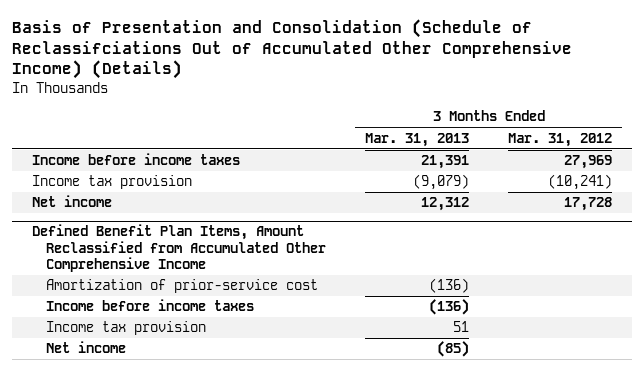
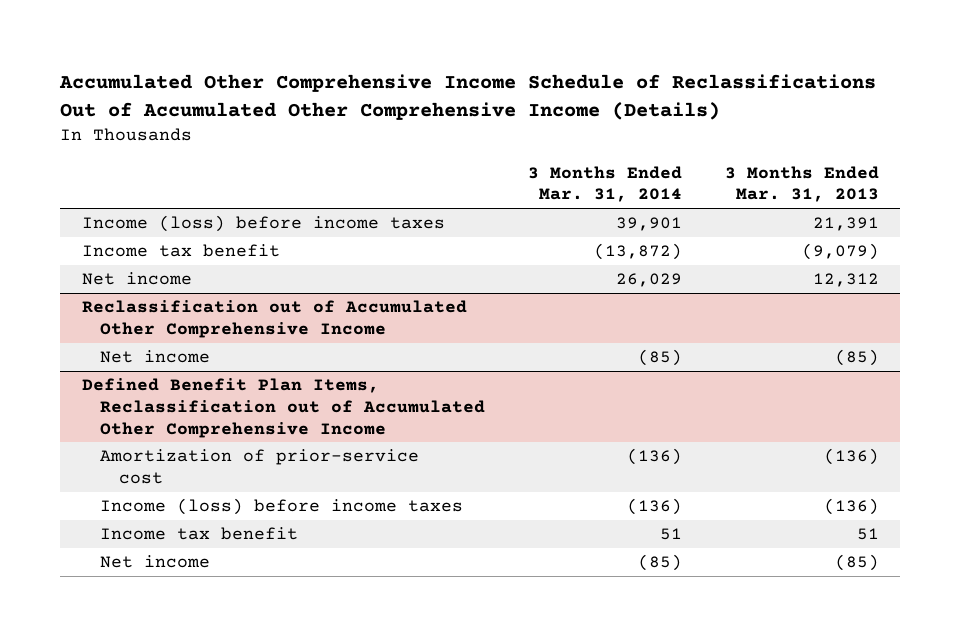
- Basis of Presentation and Consolidation (Schedule of Reclassifciations Out of Accumulated Other Comprehensive Income) (Details)
+ Accumulated Other Comprehensive Income Schedule of Reclassifications Out of Accumulated Other Comprehensive Income (Details)
- | 3 Months Ended Mar. 31, 2013 | 3 Months Ended Mar. 31, 2012
+ | 3 Months Ended Mar. 31, 2014 | 3 Months Ended Mar. 31, 2013
- Income before income taxes | 21,391 | 27,969
- Income tax provision | (9,079) | (10,241)
+ Income (loss) before income taxes | 39,901 | 21,391
+ Income tax benefit | (13,872) | (9,079)
- Defined Benefit Plan Items, Amount Reclassified from Accumulated Other Comprehensive Income
+ Reclassification out of Accumulated Other Comprehensive Income
+ Net income | (85) | (85)
+ Defined Benefit Plan Items, Reclassification out of Accumulated Other Comprehensive Income
- Income before income taxes | (136) |
- Income tax provision | 51 |
+ Income (loss) before income taxes | (136) | (136)
+ Income tax benefit | 51 | 51

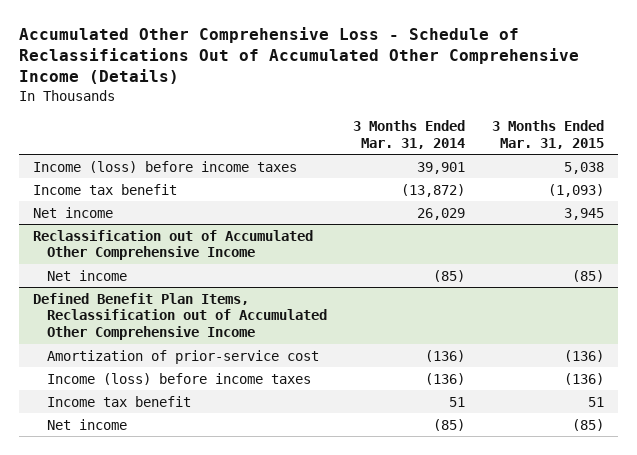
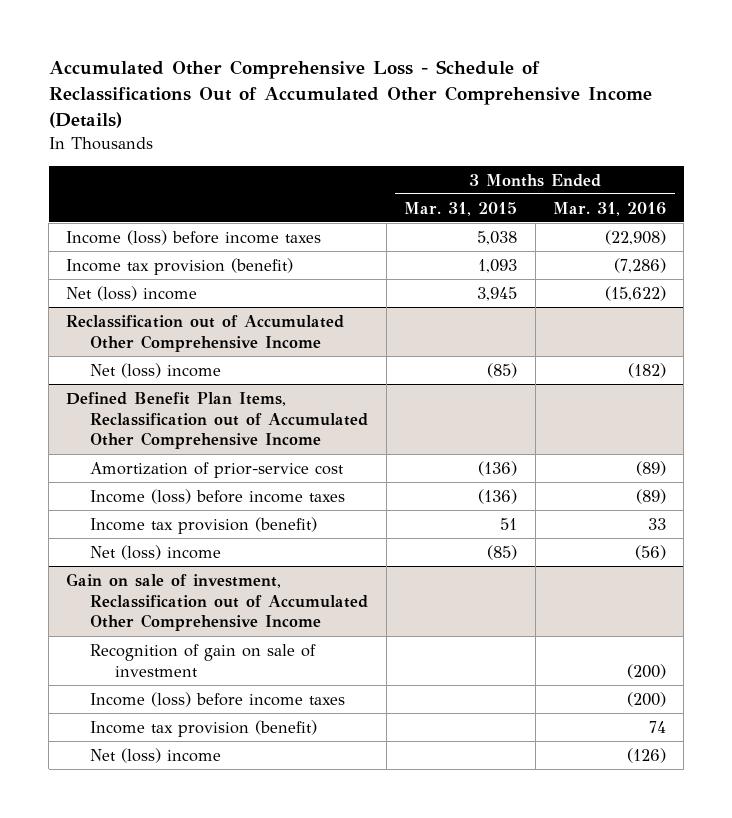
- | 3 Months Ended Mar. 31, 2014 | 3 Months Ended Mar. 31, 2015
+ | 3 Months Ended Mar. 31, 2015 | 3 Months Ended Mar. 31, 2016
- Income tax benefit | (13,872) | (1,093)
- Net income | 26,029 | 3,945
+ Income tax provision (benefit) | 1,093 | (7,286)
+ Net (loss) income | 3,945 | (15,622)
@ Reclassification out of Accumulated Other Comprehensive Income
- Net income | (85) | (85)
+ Net (loss) income | (85) | (182)
@ Defined Benefit Plan Items, Reclassification out of Accumulated Other Comprehensive Income
- Income tax benefit | 51 | 51
- Net income | (85) | (85)
+ Income tax provision (benefit) | 51 | 33
+ Net (loss) income | (85) | (56)
+ Gain on sale of investment, Reclassification out of Accumulated Other Comprehensive Income
+ Recognition of gain on sale of investment | | (200)
+ Income (loss) before income taxes | | (200)
+ Income tax provision (benefit) | | 74
+ Net (loss) income | | (126)

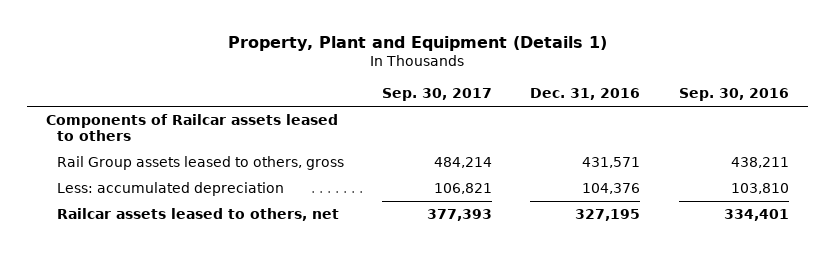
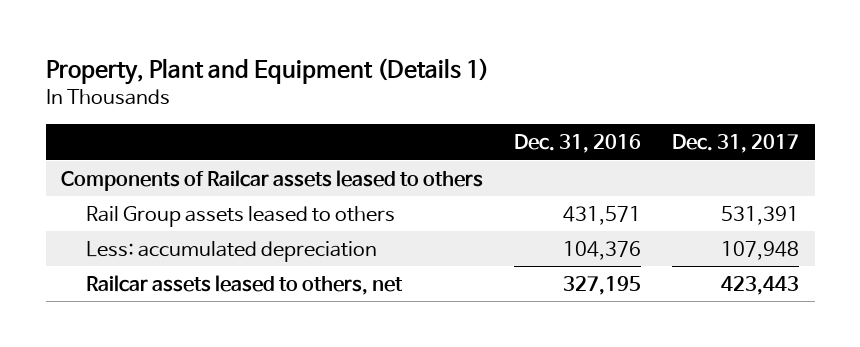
- | Sep. 30, 2017 | Dec. 31, 2016 | Sep. 30, 2016
+ | Dec. 31, 2016 | Dec. 31, 2017
- Rail Group assets leased to others, gross | 484,214 | 431,571 | 438,211
+ Rail Group assets leased to others | 431,571 | 531,391

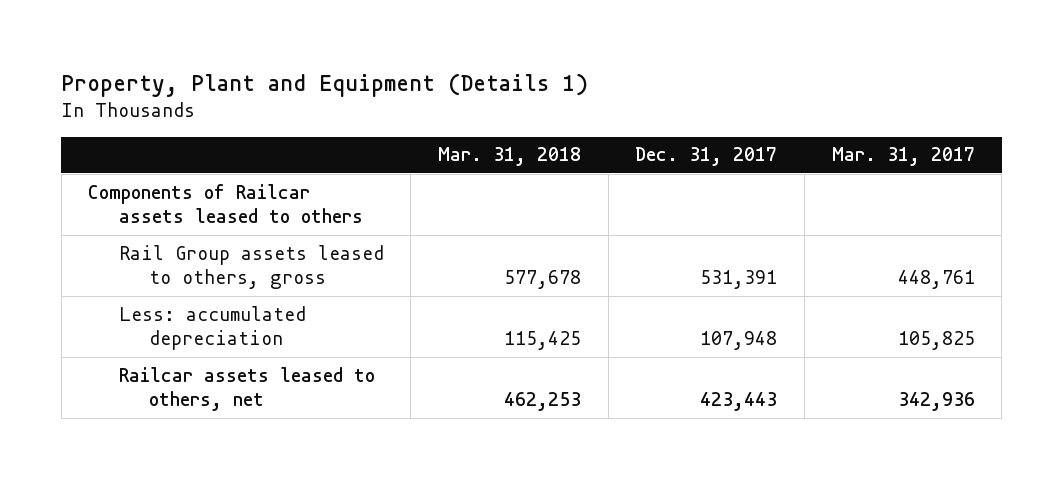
- | Dec. 31, 2016 | Dec. 31, 2017
+ | Mar. 31, 2018 | Dec. 31, 2017 | Mar. 31, 2017
- Rail Group assets leased to others | 431,571 | 531,391
+ Rail Group assets leased to others, gross | 577,678 | 531,391 | 448,761

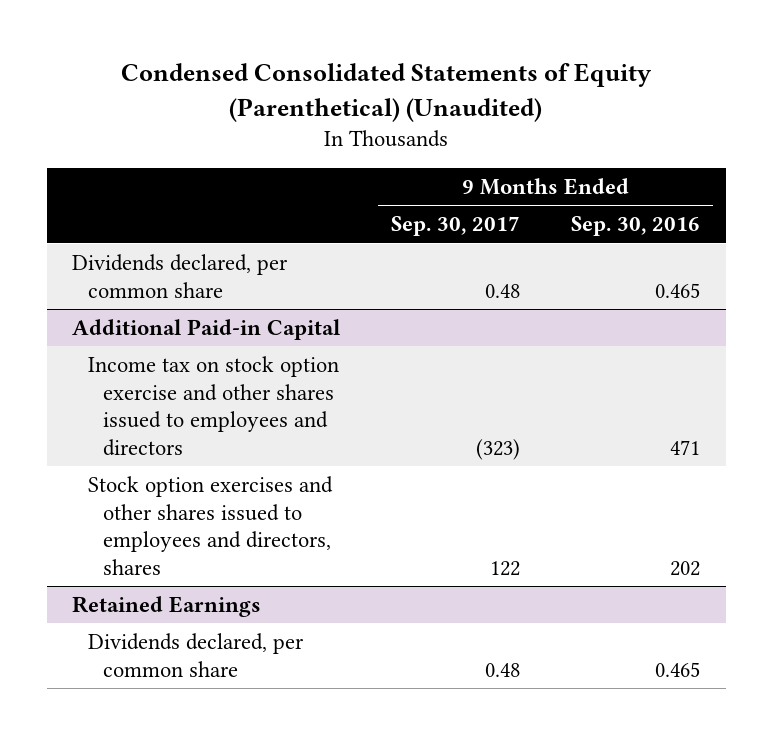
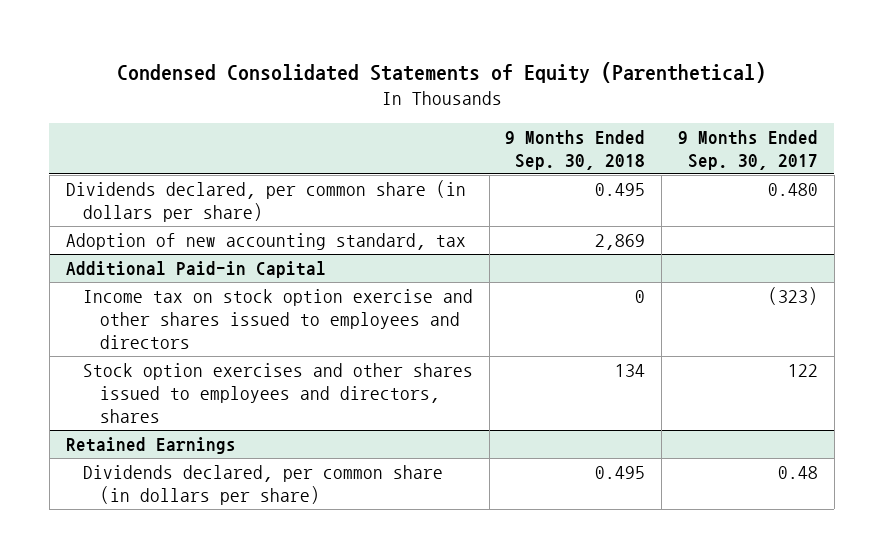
- Condensed Consolidated Statements of Equity (Parenthetical) (Unaudited)
+ Condensed Consolidated Statements of Equity (Parenthetical)
- | 9 Months Ended Sep. 30, 2017 | 9 Months Ended Sep. 30, 2016
+ | 9 Months Ended Sep. 30, 2018 | 9 Months Ended Sep. 30, 2017
- Dividends declared, per common share | 0.48 | 0.465
+ Dividends declared, per common share (in dollars per share) | 0.495 | 0.480
+ Adoption of new accounting standard, tax | 2,869 |
@ Retained Earnings
- Dividends declared, per common share | 0.48 | 0.465
+ Dividends declared, per common share (in dollars per share) | 0.495 | 0.48

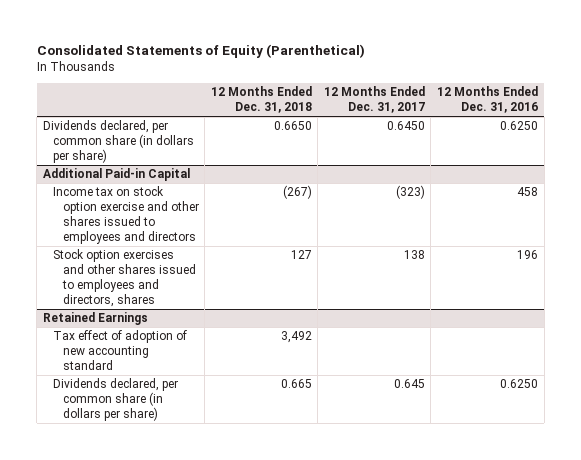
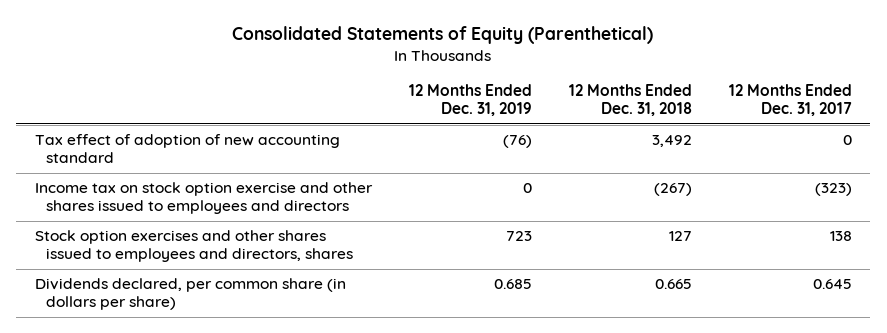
- | 12 Months Ended Dec. 31, 2018 | 12 Months Ended Dec. 31, 2017 | 12 Months Ended Dec. 31, 2016
+ | 12 Months Ended Dec. 31, 2019 | 12 Months Ended Dec. 31, 2018 | 12 Months Ended Dec. 31, 2017
- Dividends declared, per common share (in dollars per share) | 0.6650 | 0.6450 | 0.6250
- Additional Paid-in Capital
+ Tax effect of adoption of new accounting standard | (76) | 3,492 | 0
- Retained Earnings
- Tax effect of adoption of new accounting standard | 3,492 | |

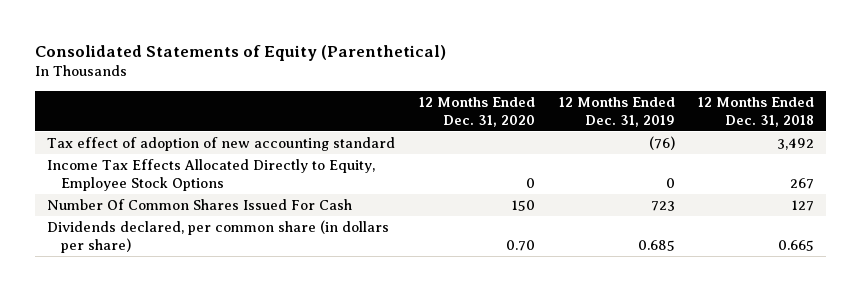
- | 12 Months Ended Dec. 31, 2019 | 12 Months Ended Dec. 31, 2018 | 12 Months Ended Dec. 31, 2017
+ | 12 Months Ended Dec. 31, 2020 | 12 Months Ended Dec. 31, 2019 | 12 Months Ended Dec. 31, 2018
- Income tax on stock option exercise and other shares issued to employees and directors | 0 | (267) | (323)
- Stock option exercises and other shares issued to employees and directors, shares | 723 | 127 | 138
+ Income Tax Effects Allocated Directly to Equity, Employee Stock Options | 0 | 0 | 267
+ Number Of Common Shares Issued For Cash | 150 | 723 | 127

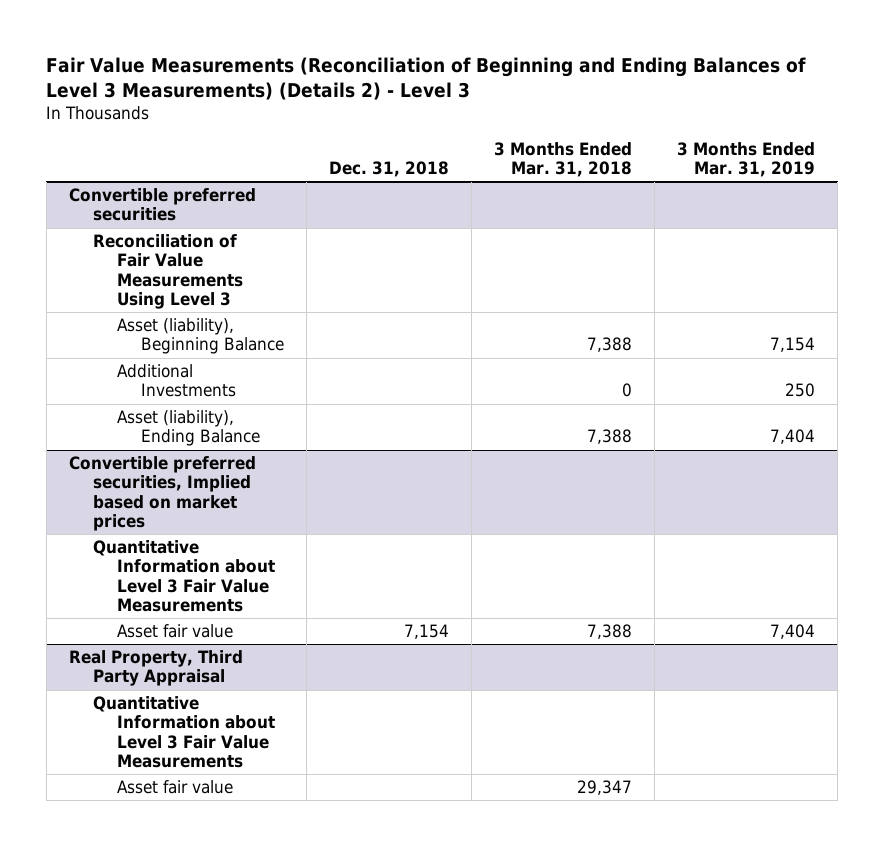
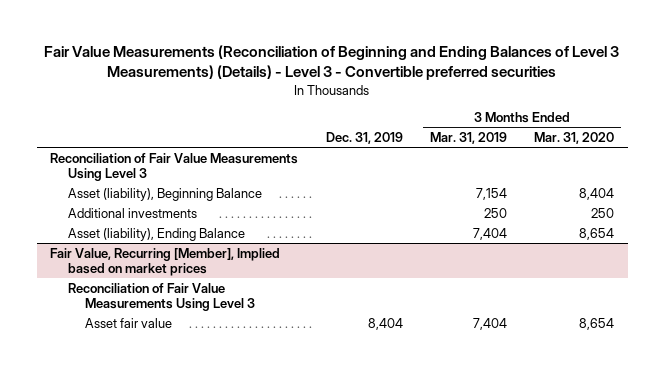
- Fair Value Measurements (Reconciliation of Beginning and Ending Balances of Level 3 Measurements) (Details 2) - Level 3
+ Fair Value Measurements (Reconciliation of Beginning and Ending Balances of Level 3 Measurements) (Details) - Level 3 - Convertible preferred securities
- | Dec. 31, 2018 | 3 Months Ended Mar. 31, 2018 | 3 Months Ended Mar. 31, 2019
+ | Dec. 31, 2019 | 3 Months Ended Mar. 31, 2019 | 3 Months Ended Mar. 31, 2020
- Convertible preferred securities
- Additional Investments | | 0 | 250
+ Additional investments | | 250 | 250
- Convertible preferred securities, Implied based on market prices
- Quantitative Information about Level 3 Fair Value Measurements
+ Fair Value, Recurring [Member], Implied based on market prices
+ Reconciliation of Fair Value Measurements Using Level 3
- Real Property, Third Party Appraisal
- Quantitative Information about Level 3 Fair Value Measurements
- Asset fair value | | 29,347 |

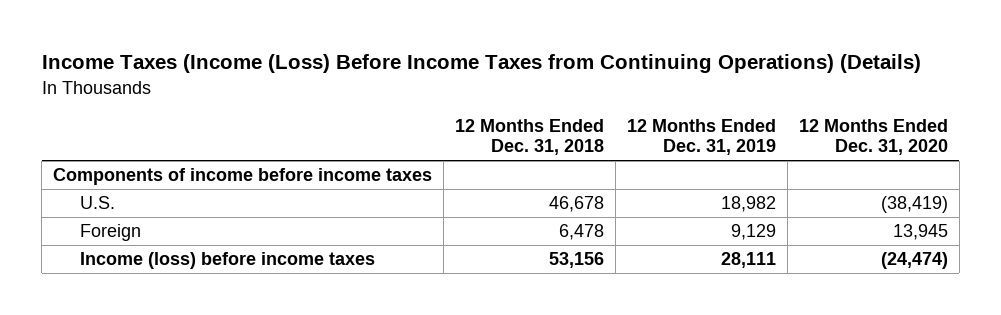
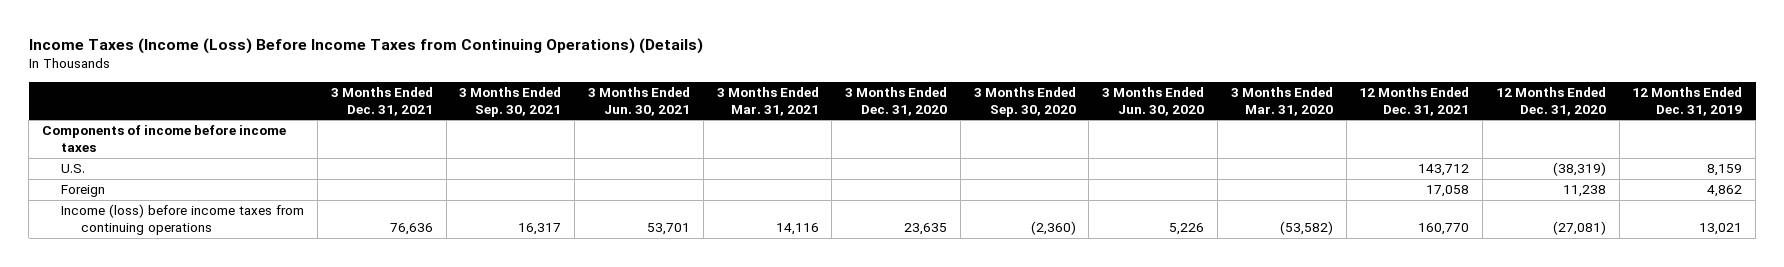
- | 12 Months Ended Dec. 31, 2018 | 12 Months Ended Dec. 31, 2019 | 12 Months Ended Dec. 31, 2020
+ | 3 Months Ended Dec. 31, 2021 | 3 Months Ended Sep. 30, 2021 | 3 Months Ended Jun. 30, 2021 | 3 Months Ended Mar. 31, 2021 | 3 Months Ended Dec. 31, 2020 | 3 Months Ended Sep. 30, 2020 | 3 Months Ended Jun. 30, 2020 | 3 Months Ended Mar. 31, 2020 | 12 Months Ended Dec. 31, 2021 | 12 Months Ended Dec. 31, 2020 | 12 Months Ended Dec. 31, 2019
- U.S. | 46,678 | 18,982 | (38,419)
- Foreign | 6,478 | 9,129 | 13,945
- Income (loss) before income taxes | 53,156 | 28,111 | (24,474)
+ U.S. | | | | | | | | | 143,712 | (38,319) | 8,159
+ Foreign | | | | | | | | | 17,058 | 11,238 | 4,862
+ Income (loss) before income taxes from continuing operations | 76,636 | 16,317 | 53,701 | 14,116 | 23,635 | (2,360) | 5,226 | (53,582) | 160,770 | (27,081) | 13,021

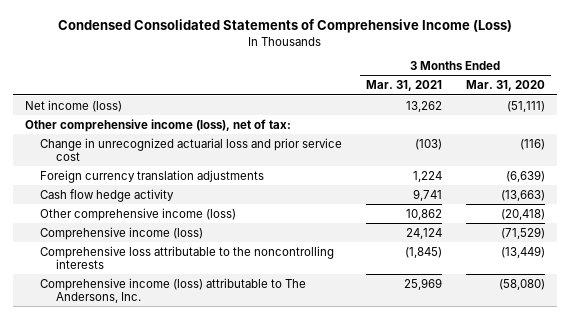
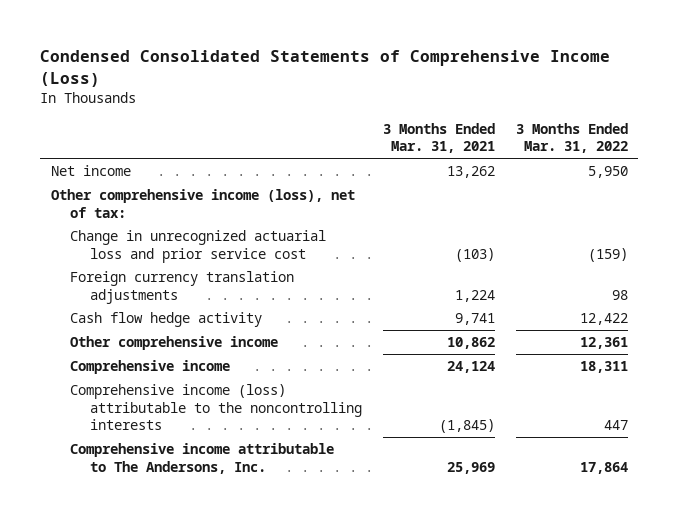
- | 3 Months Ended Mar. 31, 2021 | 3 Months Ended Mar. 31, 2020
+ | 3 Months Ended Mar. 31, 2021 | 3 Months Ended Mar. 31, 2022
- Net income (loss) | 13,262 | (51,111)
+ Net income | 13,262 | 5,950
- Other comprehensive income (loss) | 10,862 | (20,418)
- Comprehensive income (loss) | 24,124 | (71,529)
- Comprehensive loss attributable to the noncontrolling interests | (1,845) | (13,449)
- Comprehensive income (loss) attributable to The Andersons, Inc. | 25,969 | (58,080)
+ Other comprehensive income | 10,862 | 12,361
+ Comprehensive income | 24,124 | 18,311
+ Comprehensive income (loss) attributable to the noncontrolling interests | (1,845) | 447
+ Comprehensive income attributable to The Andersons, Inc. | 25,969 | 17,864

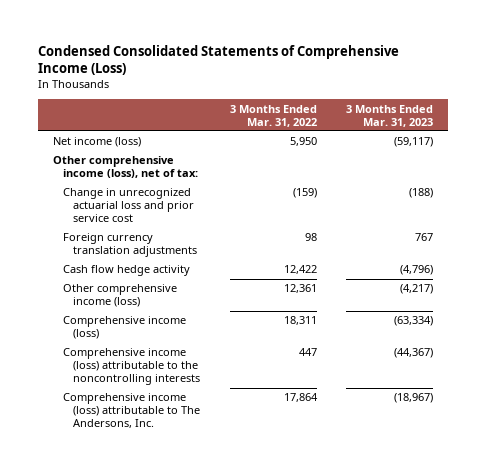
- | 3 Months Ended Mar. 31, 2021 | 3 Months Ended Mar. 31, 2022
+ | 3 Months Ended Mar. 31, 2022 | 3 Months Ended Mar. 31, 2023
- Net income | 13,262 | 5,950
+ Net income (loss) | 5,950 | (59,117)
- Other comprehensive income | 10,862 | 12,361
- Comprehensive income | 24,124 | 18,311
+ Other comprehensive income (loss) | 12,361 | (4,217)
+ Comprehensive income (loss) | 18,311 | (63,334)
- Comprehensive income attributable to The Andersons, Inc. | 25,969 | 17,864
+ Comprehensive income (loss) attributable to The Andersons, Inc. | 17,864 | (18,967)

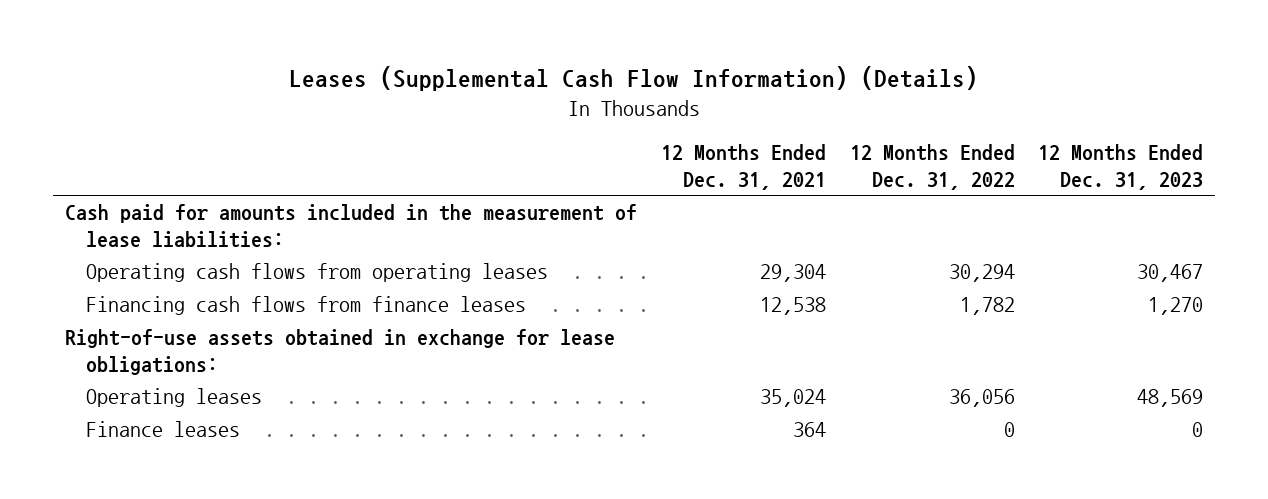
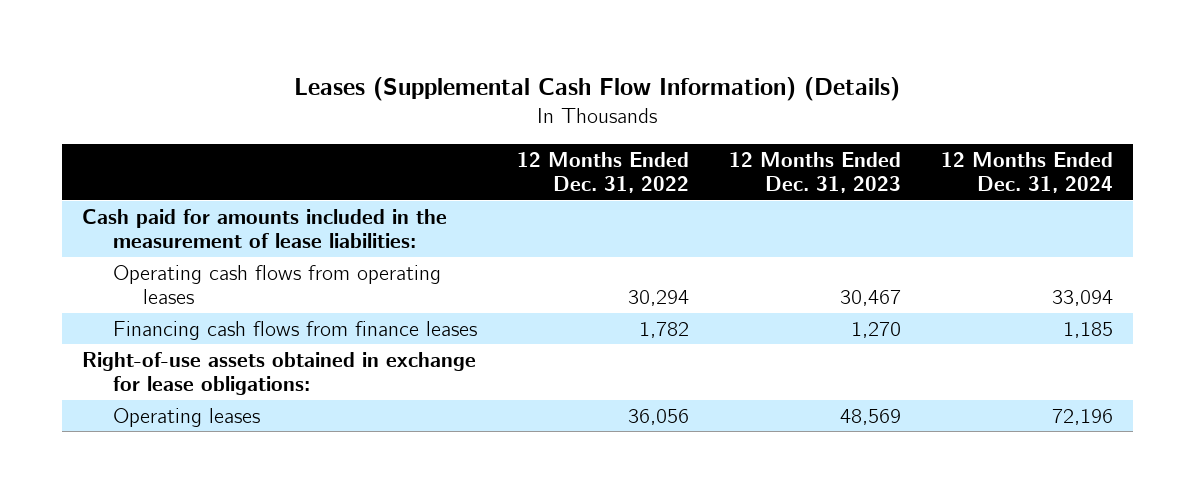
- | 12 Months Ended Dec. 31, 2021 | 12 Months Ended Dec. 31, 2022 | 12 Months Ended Dec. 31, 2023
+ | 12 Months Ended Dec. 31, 2022 | 12 Months Ended Dec. 31, 2023 | 12 Months Ended Dec. 31, 2024
- Finance leases | 364 | 0 | 0

